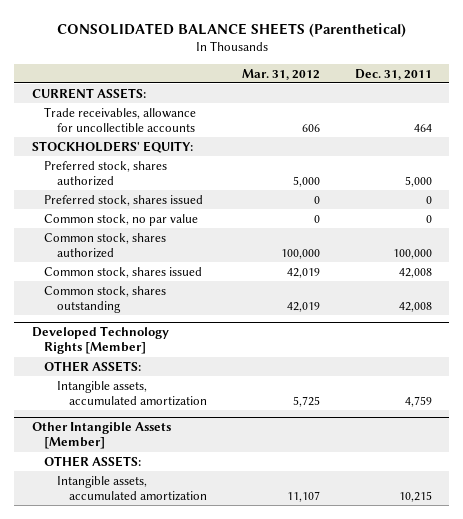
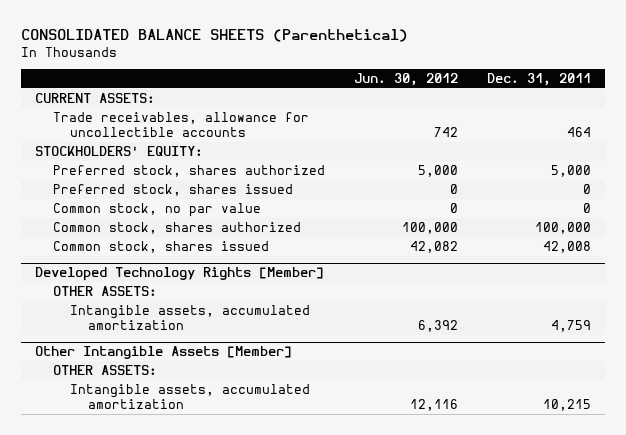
- | Mar. 31, 2012 | Dec. 31, 2011
+ | Jun. 30, 2012 | Dec. 31, 2011
- Common stock, shares outstanding | 42,019 | 42,008

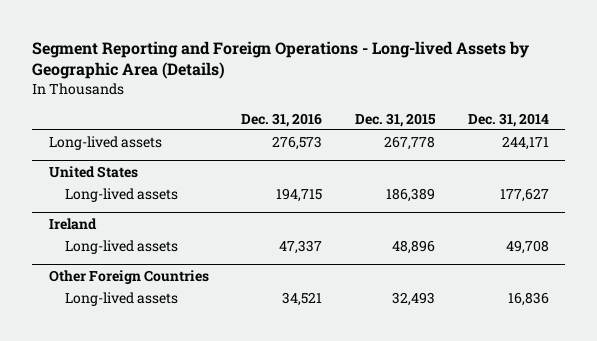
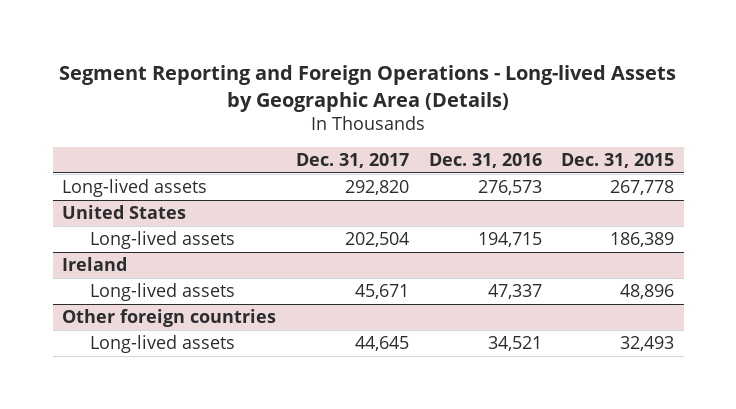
- | Dec. 31, 2016 | Dec. 31, 2015 | Dec. 31, 2014
+ | Dec. 31, 2017 | Dec. 31, 2016 | Dec. 31, 2015
- Other Foreign Countries
+ Other foreign countries

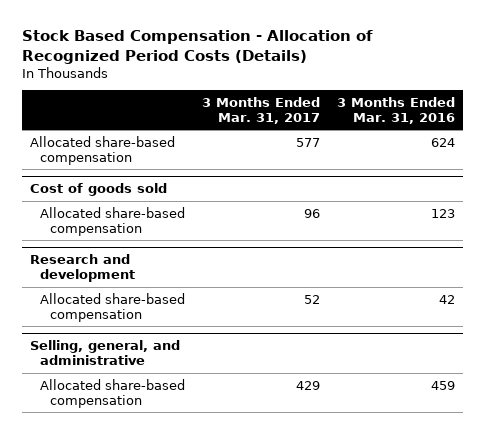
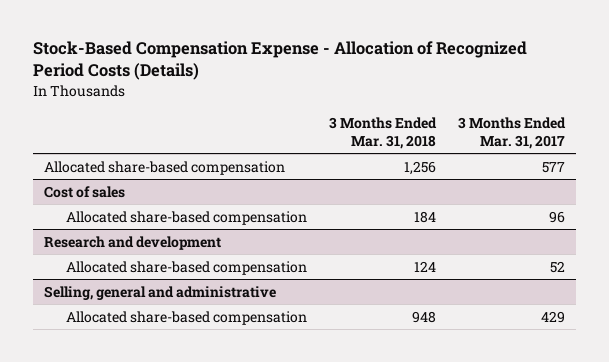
- Stock Based Compensation - Allocation of Recognized Period Costs (Details)
+ Stock-Based Compensation Expense - Allocation of Recognized Period Costs (Details)
- | 3 Months Ended Mar. 31, 2017 | 3 Months Ended Mar. 31, 2016
+ | 3 Months Ended Mar. 31, 2018 | 3 Months Ended Mar. 31, 2017
- Cost of goods sold
+ Cost of sales
- Selling, general, and administrative
+ Selling, general and administrative

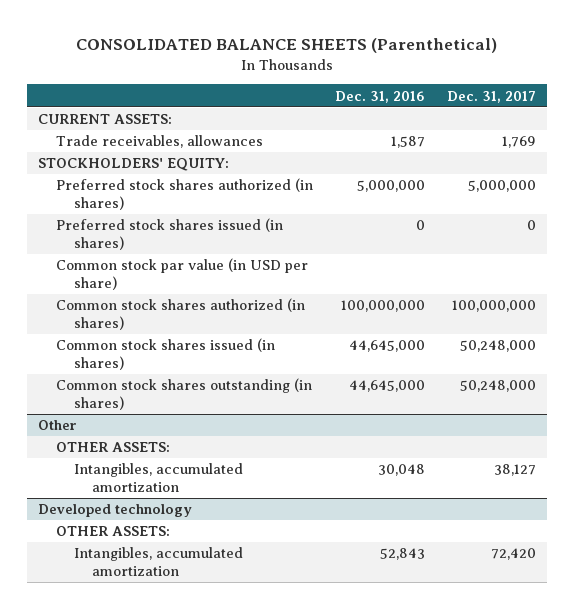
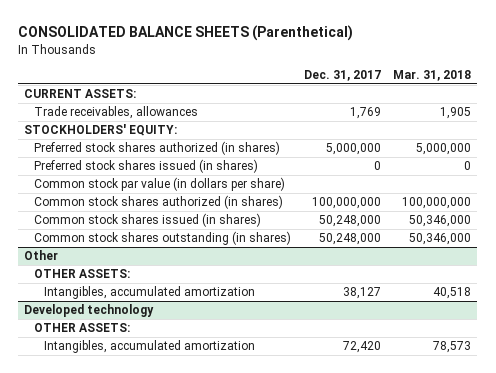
- | Dec. 31, 2016 | Dec. 31, 2017
+ | Dec. 31, 2017 | Mar. 31, 2018
- Common stock par value (in USD per share)
+ Common stock par value (in dollars per share)

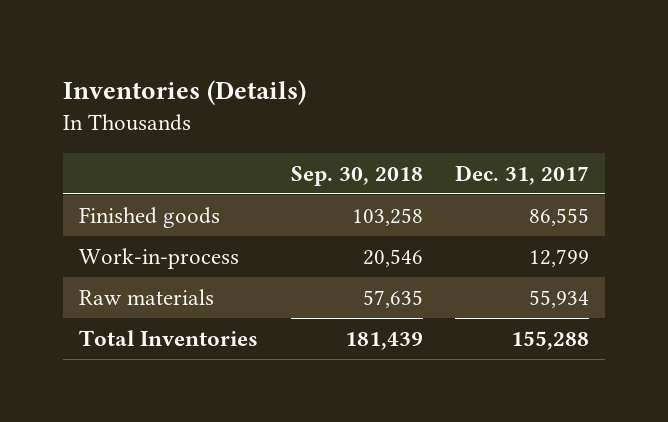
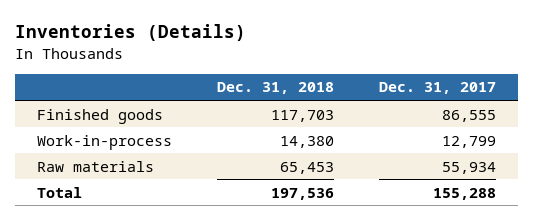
- | Sep. 30, 2018 | Dec. 31, 2017
+ | Dec. 31, 2018 | Dec. 31, 2017
- Total Inventories | 181,439 | 155,288
+ Total | 197,536 | 155,288

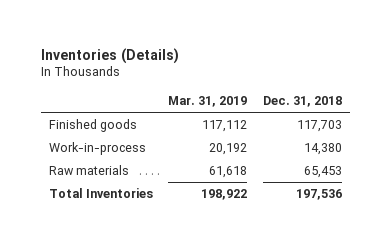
- | Dec. 31, 2018 | Dec. 31, 2017
+ | Mar. 31, 2019 | Dec. 31, 2018
- Total | 197,536 | 155,288
+ Total Inventories | 198,922 | 197,536

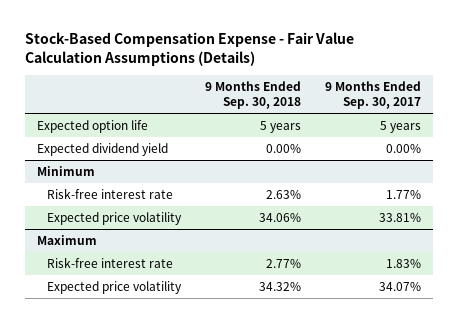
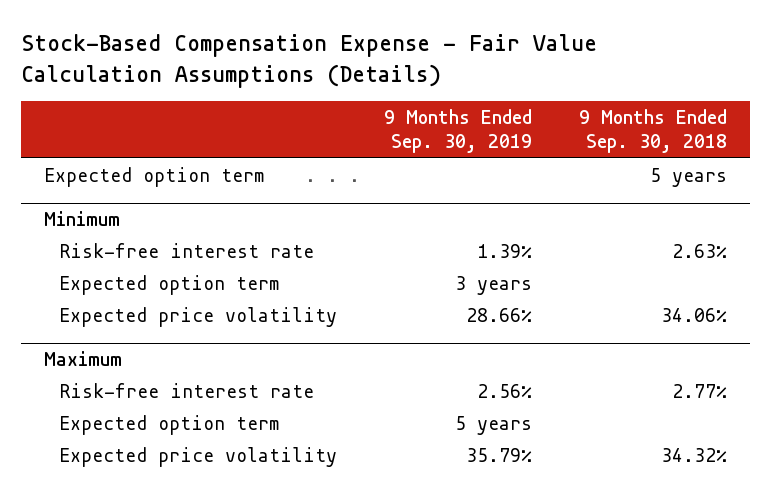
- | 9 Months Ended Sep. 30, 2018 | 9 Months Ended Sep. 30, 2017
+ | 9 Months Ended Sep. 30, 2019 | 9 Months Ended Sep. 30, 2018
- Expected option life | 5 years | 5 years
- Expected dividend yield | 0.00% | 0.00%
+ Expected option term | | 5 years
@ Minimum
+ Expected option term | 3 years |
@ Maximum
+ Expected option term | 5 years |

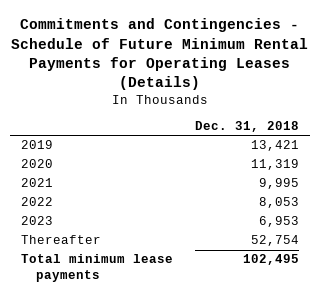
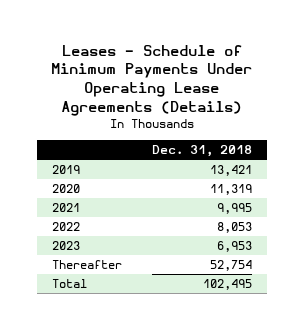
- Commitments and Contingencies - Schedule of Future Minimum Rental Payments for Operating Leases (Details)
+ Leases - Schedule of Minimum Payments Under Operating Lease Agreements (Details)
- Total minimum lease payments | 102,495
+ Total | 102,495

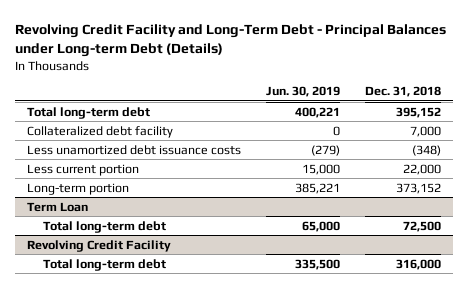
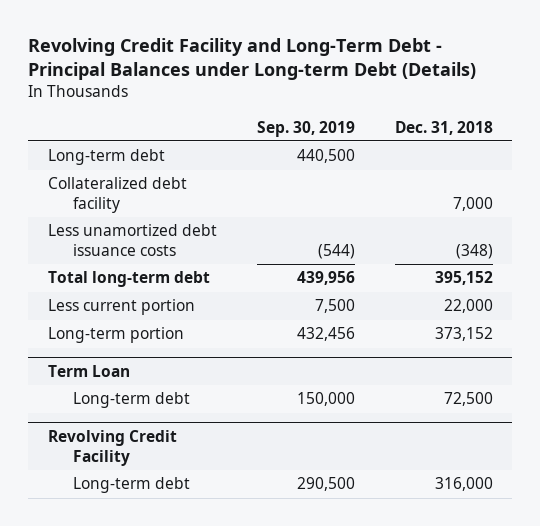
- | Jun. 30, 2019 | Dec. 31, 2018
+ | Sep. 30, 2019 | Dec. 31, 2018
+ Long-term debt | 440,500 |
moved down: Total long-term debt | 439,956 | 395,152
@ Term Loan
- Total long-term debt | 65,000 | 72,500
+ Long-term debt | 150,000 | 72,500
@ Revolving Credit Facility
- Total long-term debt | 335,500 | 316,000
+ Long-term debt | 290,500 | 316,000

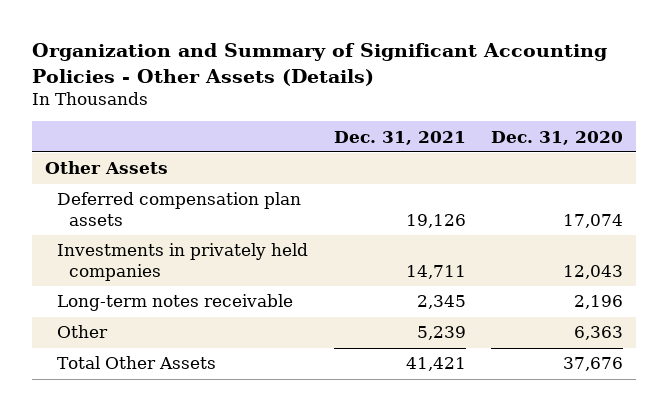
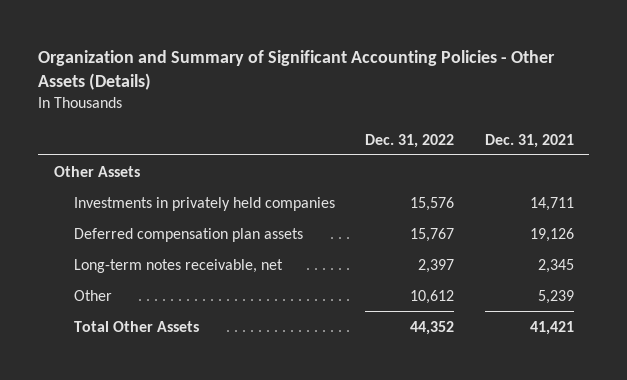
- | Dec. 31, 2021 | Dec. 31, 2020
+ | Dec. 31, 2022 | Dec. 31, 2021
- Long-term notes receivable | 2,345 | 2,196
moved down: Deferred compensation plan assets | 15,767 | 19,126
+ Long-term notes receivable, net | 2,397 | 2,345

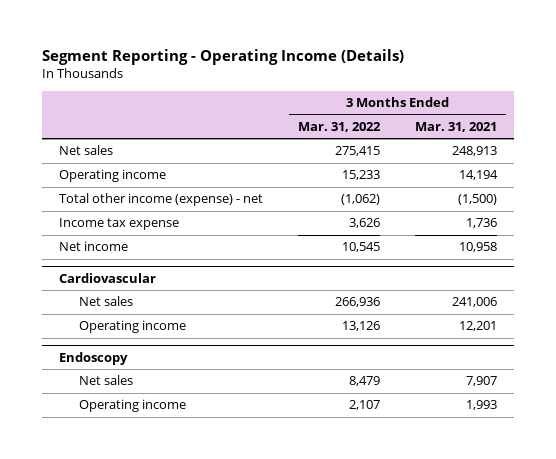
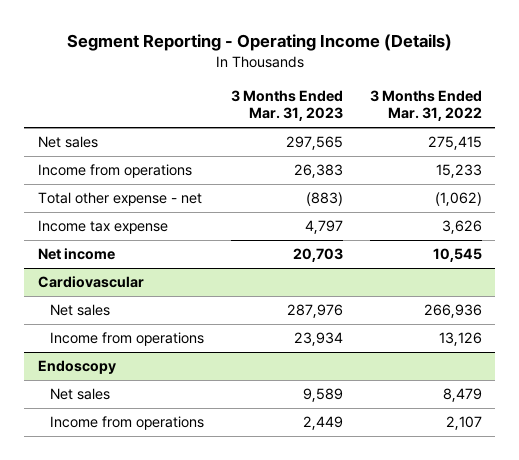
- | 3 Months Ended Mar. 31, 2022 | 3 Months Ended Mar. 31, 2021
+ | 3 Months Ended Mar. 31, 2023 | 3 Months Ended Mar. 31, 2022
- Operating income | 15,233 | 14,194
- Total other income (expense) - net | (1,062) | (1,500)
+ Income from operations | 26,383 | 15,233
+ Total other expense - net | (883) | (1,062)
@ Cardiovascular
- Operating income | 13,126 | 12,201
+ Income from operations | 23,934 | 13,126
@ Endoscopy
- Operating income | 2,107 | 1,993
+ Income from operations | 2,449 | 2,107

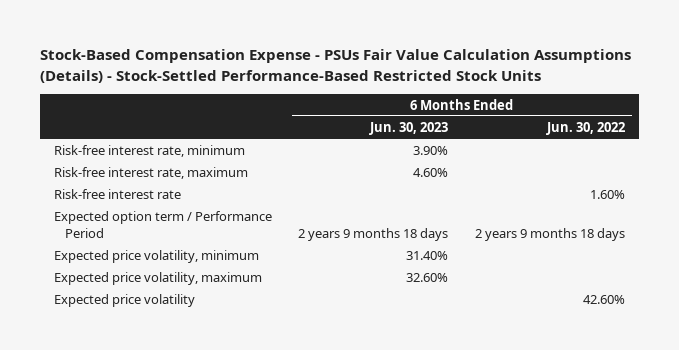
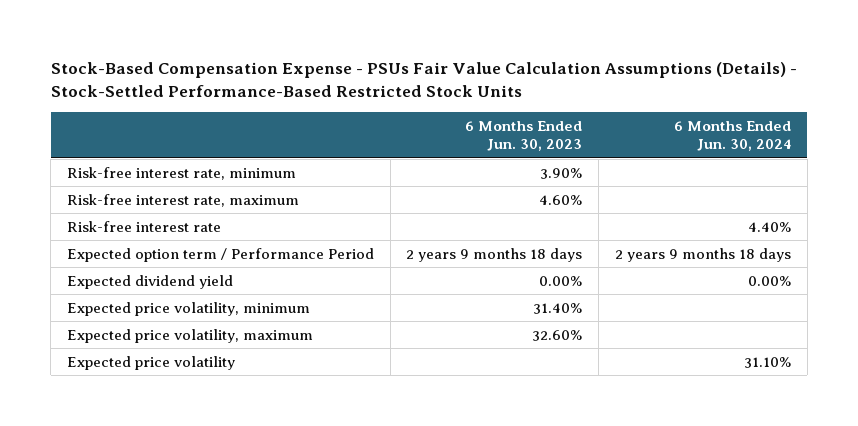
- | 6 Months Ended Jun. 30, 2023 | 6 Months Ended Jun. 30, 2022
+ | 6 Months Ended Jun. 30, 2023 | 6 Months Ended Jun. 30, 2024
+ Expected dividend yield | 0.00% | 0.00%

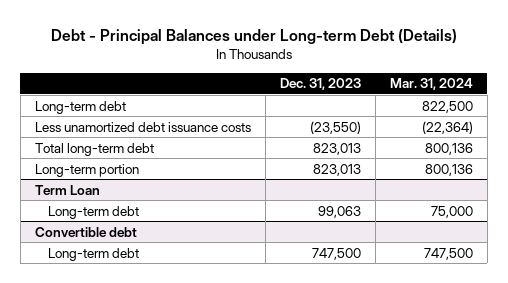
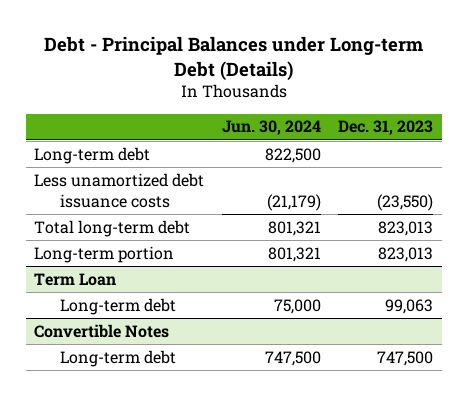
- | Dec. 31, 2023 | Mar. 31, 2024
+ | Jun. 30, 2024 | Dec. 31, 2023
- Convertible debt
+ Convertible Notes

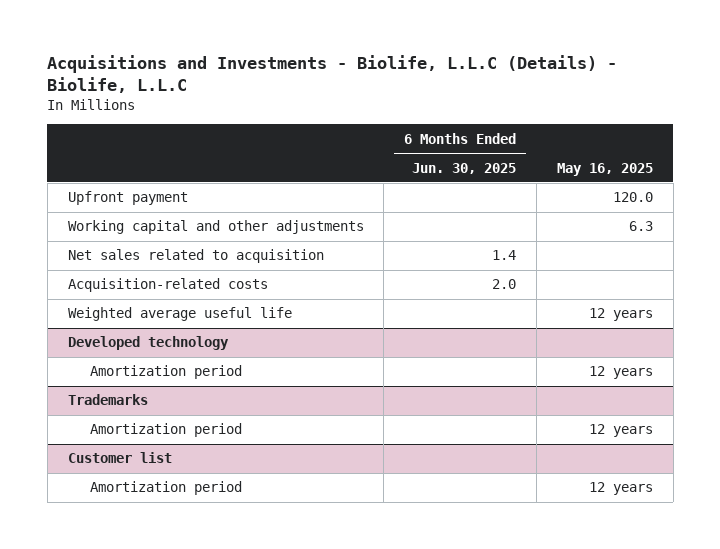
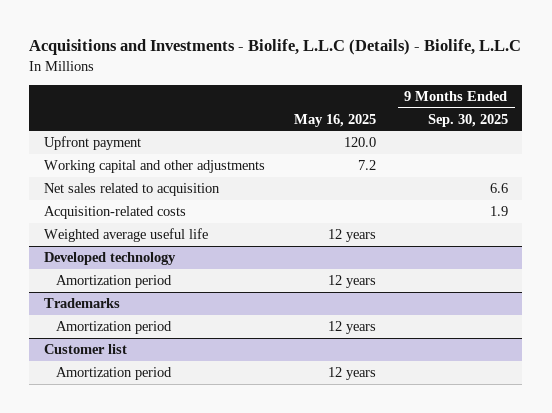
- | 6 Months Ended Jun. 30, 2025 | May 16, 2025
+ | May 16, 2025 | 9 Months Ended Sep. 30, 2025
- Working capital and other adjustments | | 6.3
+ Working capital and other adjustments | 7.2 |

